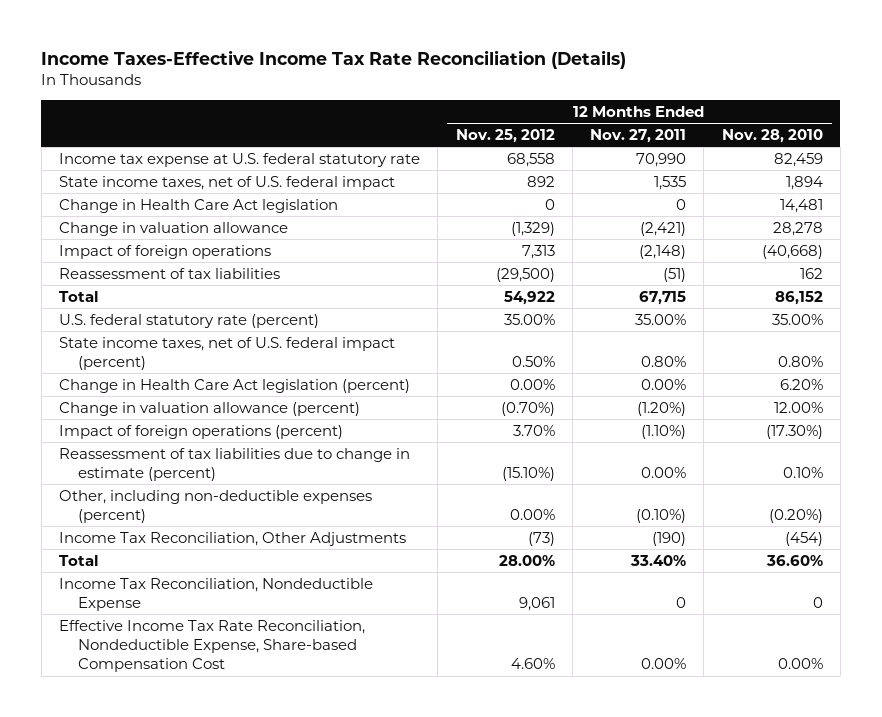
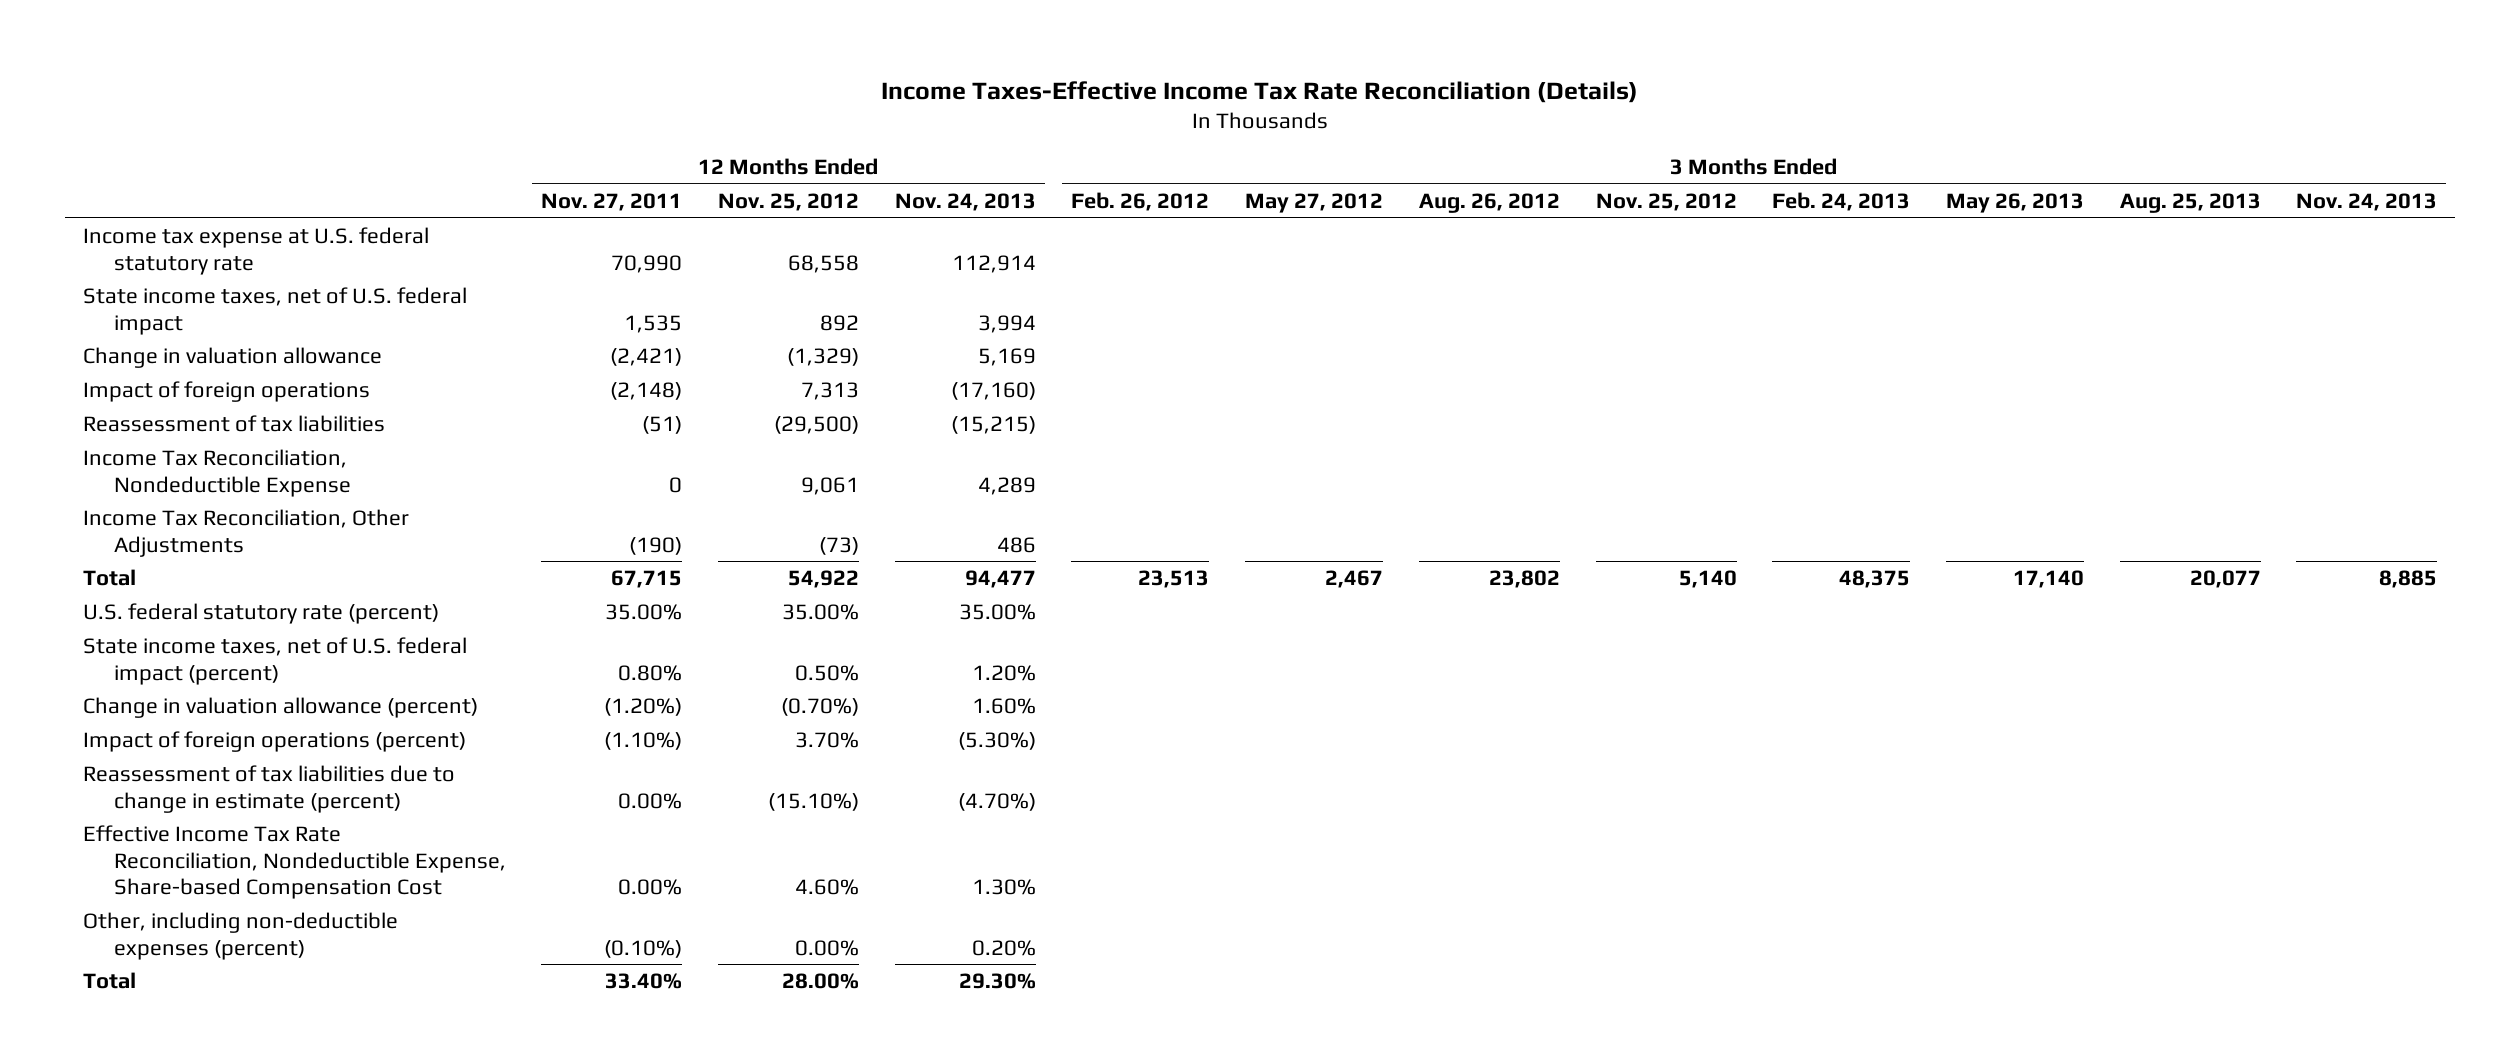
- | 12 Months Ended Nov. 25, 2012 | 12 Months Ended Nov. 27, 2011 | 12 Months Ended Nov. 28, 2010
+ | 12 Months Ended Nov. 27, 2011 | 12 Months Ended Nov. 25, 2012 | 12 Months Ended Nov. 24, 2013 | 3 Months Ended Feb. 26, 2012 | 3 Months Ended May 27, 2012 | 3 Months Ended Aug. 26, 2012 | 3 Months Ended Nov. 25, 2012 | 3 Months Ended Feb. 24, 2013 | 3 Months Ended May 26, 2013 | 3 Months Ended Aug. 25, 2013 | 3 Months Ended Nov. 24, 2013
- Change in Health Care Act legislation | 0 | 0 | 14,481
moved up: Income Tax Reconciliation, Nondeductible Expense | 0 | 9,061 | 4,289 | | | | | | | |
moved up: Income Tax Reconciliation, Other Adjustments | (190) | (73) | 486 | | | | | | | |
- Change in Health Care Act legislation (percent) | 0.00% | 0.00% | 6.20%
moved up: Effective Income Tax Rate Reconciliation, Nondeductible Expense, Share-based Compensation Cost | 0.00% | 4.60% | 1.30% | | | | | | | |

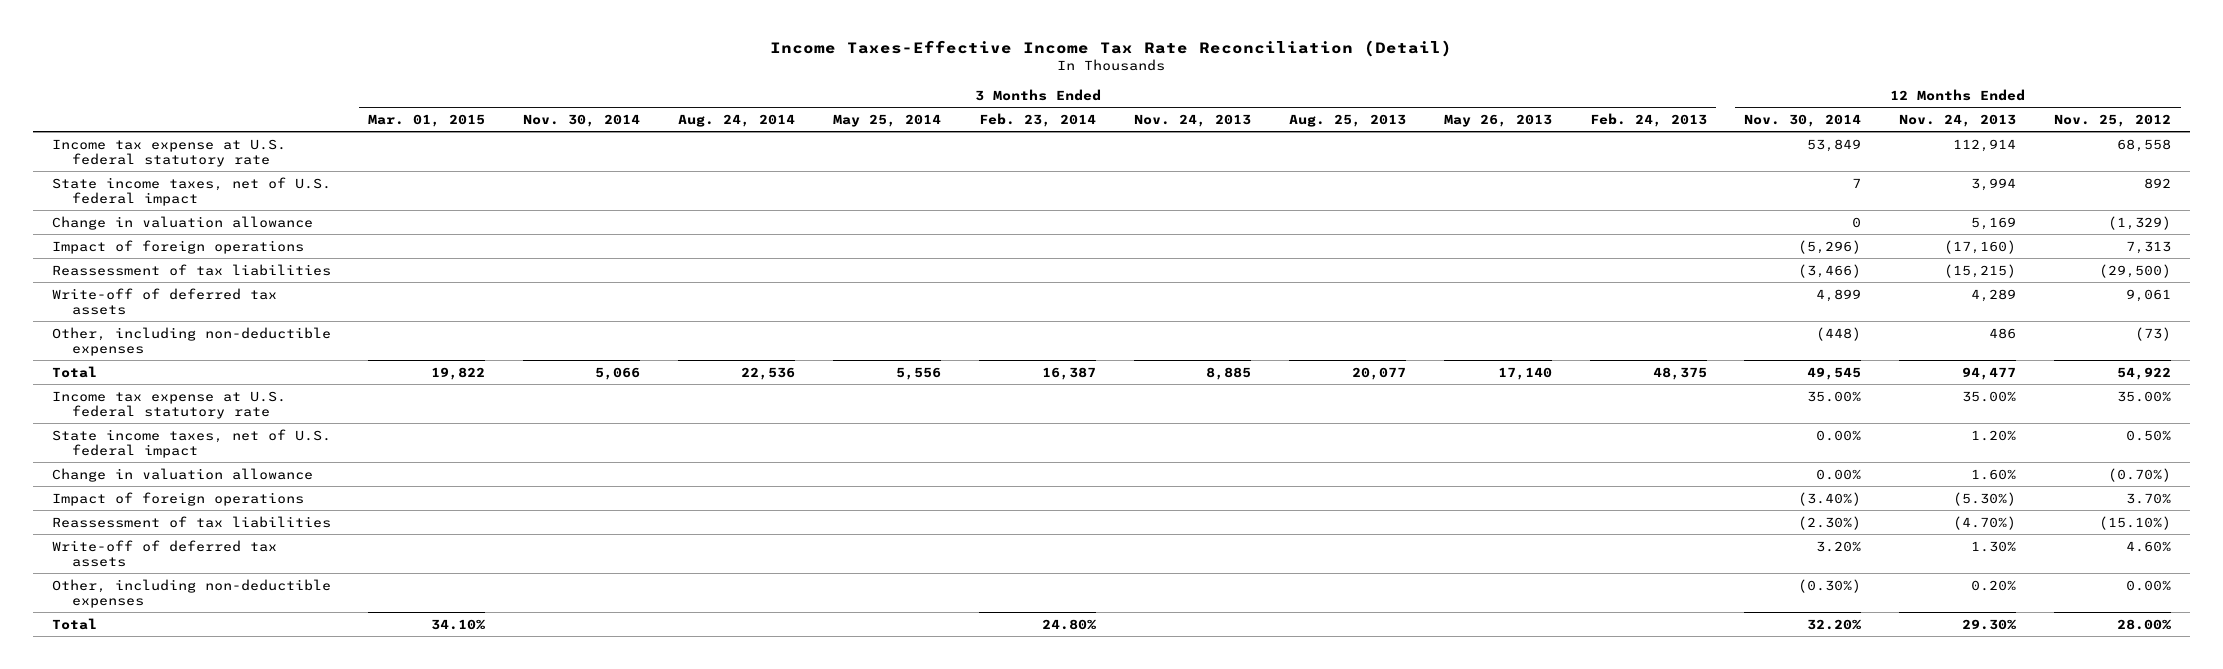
- Income Taxes-Effective Income Tax Rate Reconciliation (Details)
+ Income Taxes-Effective Income Tax Rate Reconciliation (Detail)
- | 12 Months Ended Nov. 27, 2011 | 12 Months Ended Nov. 25, 2012 | 12 Months Ended Nov. 24, 2013 | 3 Months Ended Feb. 26, 2012 | 3 Months Ended May 27, 2012 | 3 Months Ended Aug. 26, 2012 | 3 Months Ended Nov. 25, 2012 | 3 Months Ended Feb. 24, 2013 | 3 Months Ended May 26, 2013 | 3 Months Ended Aug. 25, 2013 | 3 Months Ended Nov. 24, 2013
+ | 3 Months Ended Mar. 01, 2015 | 3 Months Ended Nov. 30, 2014 | 3 Months Ended Aug. 24, 2014 | 3 Months Ended May 25, 2014 | 3 Months Ended Feb. 23, 2014 | 3 Months Ended Nov. 24, 2013 | 3 Months Ended Aug. 25, 2013 | 3 Months Ended May 26, 2013 | 3 Months Ended Feb. 24, 2013 | 12 Months Ended Nov. 30, 2014 | 12 Months Ended Nov. 24, 2013 | 12 Months Ended Nov. 25, 2012
- Income Tax Reconciliation, Nondeductible Expense | 0 | 9,061 | 4,289 | | | | | | | |
- Income Tax Reconciliation, Other Adjustments | (190) | (73) | 486 | | | | | | | |
+ Write-off of deferred tax assets | | | | | | | | | | 4,899 | 4,289 | 9,061
+ Other, including non-deductible expenses | | | | | | | | | | (448) | 486 | (73)
- U.S. federal statutory rate (percent) | 35.00% | 35.00% | 35.00% | | | | | | | |
- State income taxes, net of U.S. federal impact (percent) | 0.80% | 0.50% | 1.20% | | | | | | | |
- Change in valuation allowance (percent) | (1.20%) | (0.70%) | 1.60% | | | | | | | |
- Impact of foreign operations (percent) | (1.10%) | 3.70% | (5.30%) | | | | | | | |
- Reassessment of tax liabilities due to change in estimate (percent) | 0.00% | (15.10%) | (4.70%) | | | | | | | |
- Effective Income Tax Rate Reconciliation, Nondeductible Expense, Share-based Compensation Cost | 0.00% | 4.60% | 1.30% | | | | | | | |
- Other, including non-deductible expenses (percent) | (0.10%) | 0.00% | 0.20% | | | | | | | |
+ Income tax expense at U.S. federal statutory rate | | | | | | | | | | 35.00% | 35.00% | 35.00%
+ State income taxes, net of U.S. federal impact | | | | | | | | | | 0.00% | 1.20% | 0.50%
+ Change in valuation allowance | | | | | | | | | | 0.00% | 1.60% | (0.70%)
+ Impact of foreign operations | | | | | | | | | | (3.40%) | (5.30%) | 3.70%
+ Reassessment of tax liabilities | | | | | | | | | | (2.30%) | (4.70%) | (15.10%)
+ Write-off of deferred tax assets | | | | | | | | | | 3.20% | 1.30% | 4.60%
+ Other, including non-deductible expenses | | | | | | | | | | (0.30%) | 0.20% | 0.00%

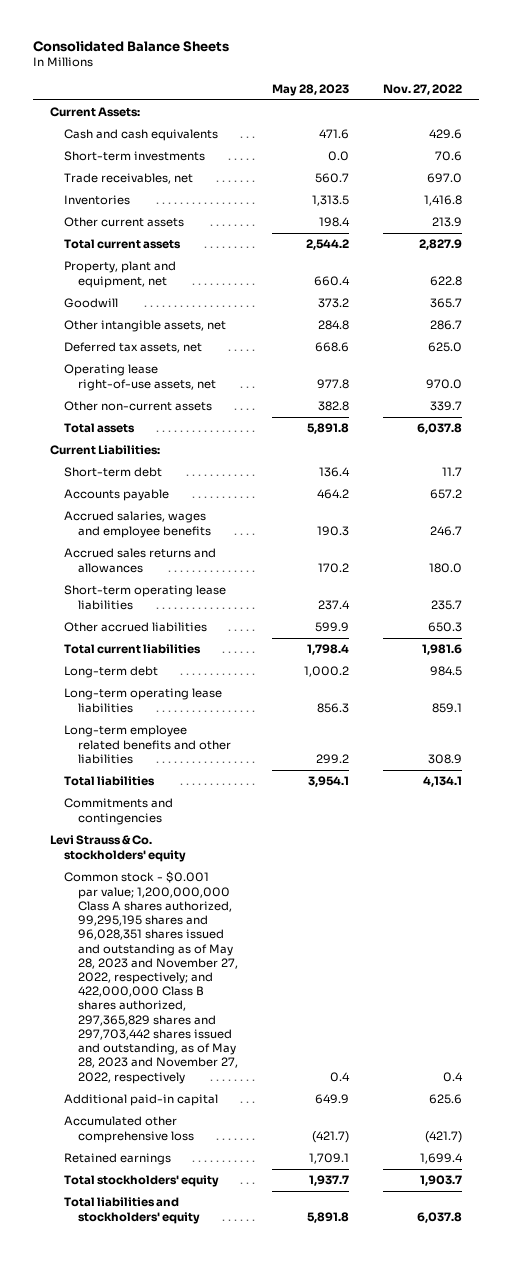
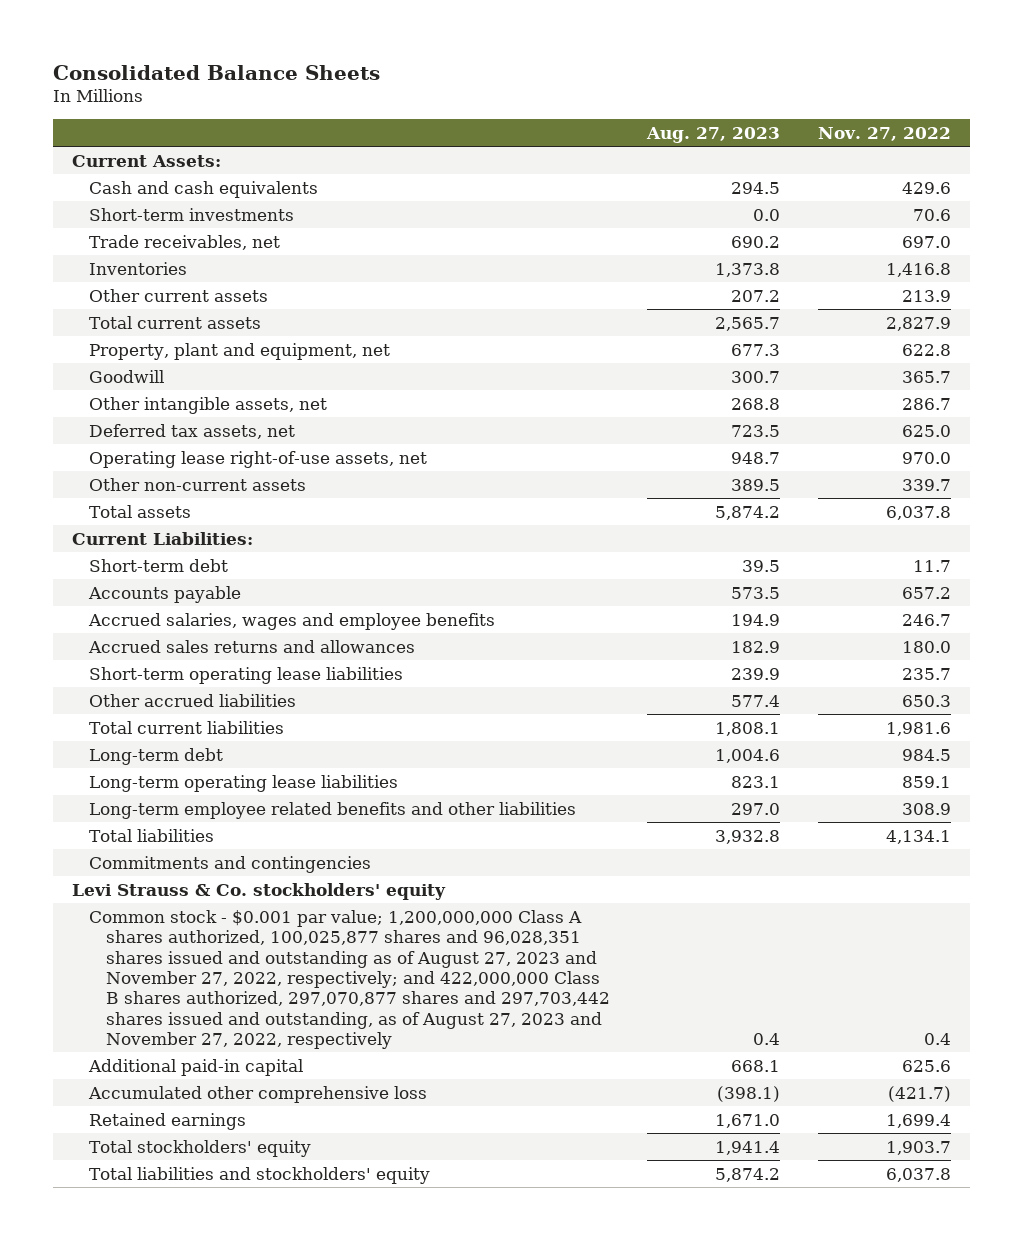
- | May 28, 2023 | Nov. 27, 2022
+ | Aug. 27, 2023 | Nov. 27, 2022
- Common stock - $0.001 par value; 1,200,000,000 Class A shares authorized, 99,295,195 shares and 96,028,351 shares issued and outstanding as of May 28, 2023 and November 27, 2022, respectively; and 422,000,000 Class B shares authorized, 297,365,829 shares and 297,703,442 shares issued and outstanding, as of May 28, 2023 and November 27, 2022, respectively | 0.4 | 0.4
+ Common stock - $0.001 par value; 1,200,000,000 Class A shares authorized, 100,025,877 shares and 96,028,351 shares issued and outstanding as of August 27, 2023 and November 27, 2022, respectively; and 422,000,000 Class B shares authorized, 297,070,877 shares and 297,703,442 shares issued and outstanding, as of August 27, 2023 and November 27, 2022, respectively | 0.4 | 0.4

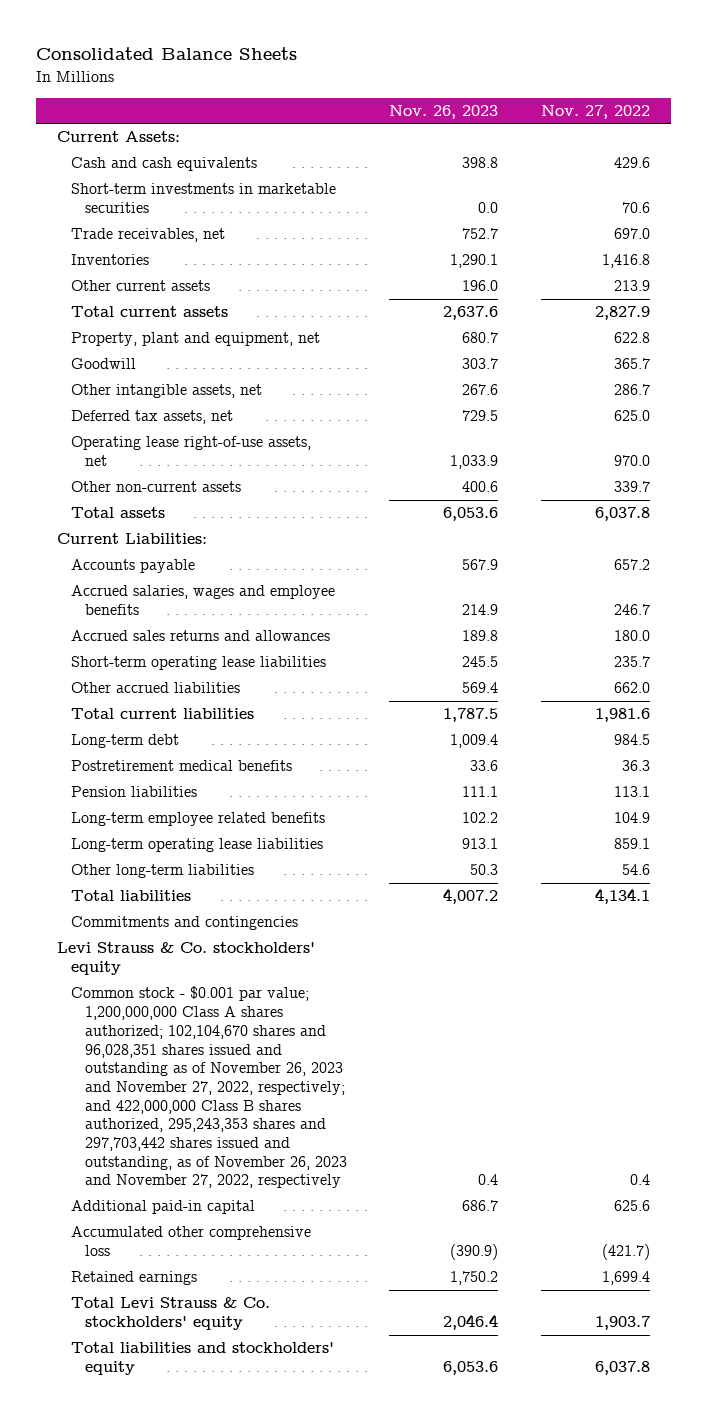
- | Aug. 27, 2023 | Nov. 27, 2022
+ | Nov. 26, 2023 | Nov. 27, 2022
- Short-term investments | 0.0 | 70.6
+ Short-term investments in marketable securities | 0.0 | 70.6
- Short-term debt | 39.5 | 11.7
- Other accrued liabilities | 577.4 | 650.3
+ Other accrued liabilities | 569.4 | 662.0
+ Postretirement medical benefits | 33.6 | 36.3
+ Pension liabilities | 111.1 | 113.1
+ Long-term employee related benefits | 102.2 | 104.9
- Long-term employee related benefits and other liabilities | 297.0 | 308.9
+ Other long-term liabilities | 50.3 | 54.6
- Common stock - $0.001 par value; 1,200,000,000 Class A shares authorized, 100,025,877 shares and 96,028,351 shares issued and outstanding as of August 27, 2023 and November 27, 2022, respectively; and 422,000,000 Class B shares authorized, 297,070,877 shares and 297,703,442 shares issued and outstanding, as of August 27, 2023 and November 27, 2022, respectively | 0.4 | 0.4
+ Common stock - $0.001 par value; 1,200,000,000 Class A shares authorized; 102,104,670 shares and 96,028,351 shares issued and outstanding as of November 26, 2023 and November 27, 2022, respectively; and 422,000,000 Class B shares authorized, 295,243,353 shares and 297,703,442 shares issued and outstanding, as of November 26, 2023 and November 27, 2022, respectively | 0.4 | 0.4
- Total stockholders' equity | 1,941.4 | 1,903.7
+ Total Levi Strauss & Co. stockholders' equity | 2,046.4 | 1,903.7

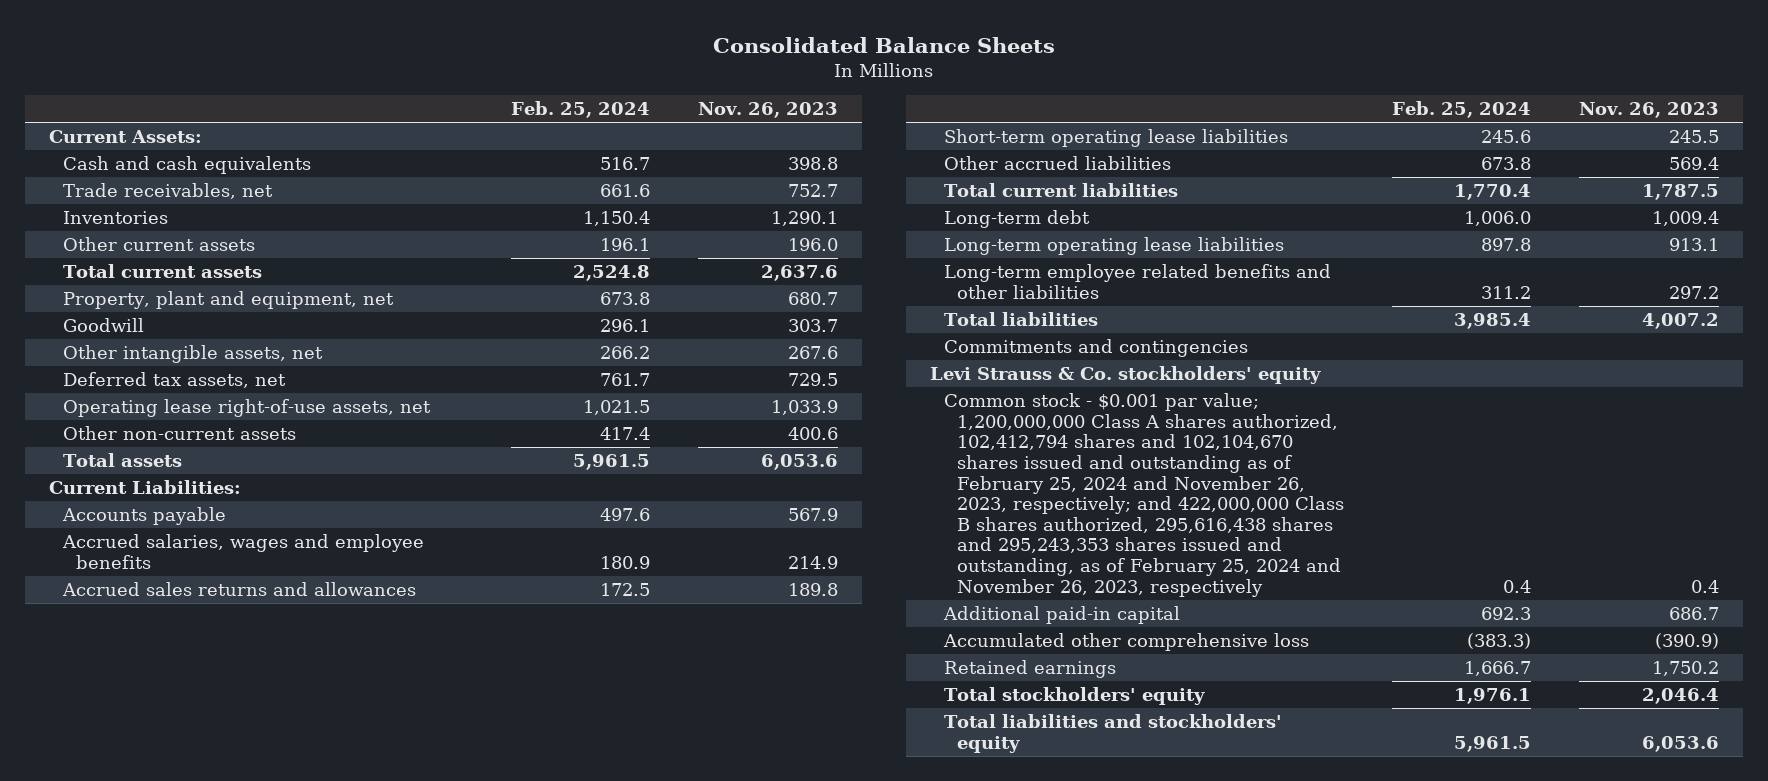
- | Nov. 26, 2023 | Nov. 27, 2022
+ | Feb. 25, 2024 | Nov. 26, 2023
- Short-term investments in marketable securities | 0.0 | 70.6
- Postretirement medical benefits | 33.6 | 36.3
- Pension liabilities | 111.1 | 113.1
- Long-term employee related benefits | 102.2 | 104.9
- Other long-term liabilities | 50.3 | 54.6
+ Long-term employee related benefits and other liabilities | 311.2 | 297.2
- Common stock - $0.001 par value; 1,200,000,000 Class A shares authorized; 102,104,670 shares and 96,028,351 shares issued and outstanding as of November 26, 2023 and November 27, 2022, respectively; and 422,000,000 Class B shares authorized, 295,243,353 shares and 297,703,442 shares issued and outstanding, as of November 26, 2023 and November 27, 2022, respectively | 0.4 | 0.4
+ Common stock - $0.001 par value; 1,200,000,000 Class A shares authorized, 102,412,794 shares and 102,104,670 shares issued and outstanding as of February 25, 2024 and November 26, 2023, respectively; and 422,000,000 Class B shares authorized, 295,616,438 shares and 295,243,353 shares issued and outstanding, as of February 25, 2024 and November 26, 2023, respectively | 0.4 | 0.4
- Total Levi Strauss & Co. stockholders' equity | 2,046.4 | 1,903.7
+ Total stockholders' equity | 1,976.1 | 2,046.4

